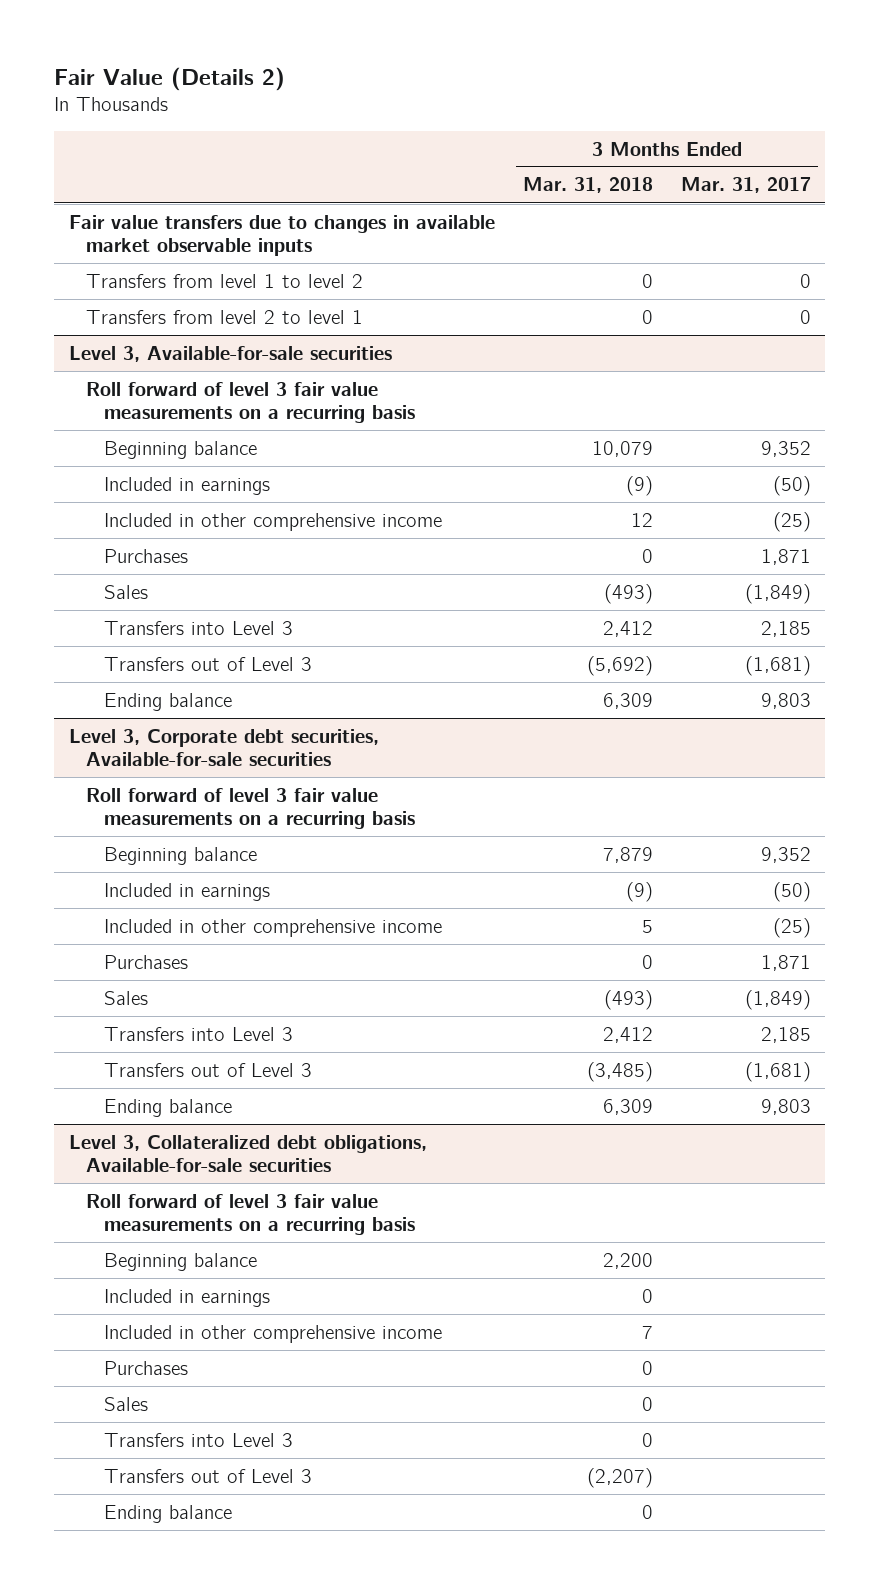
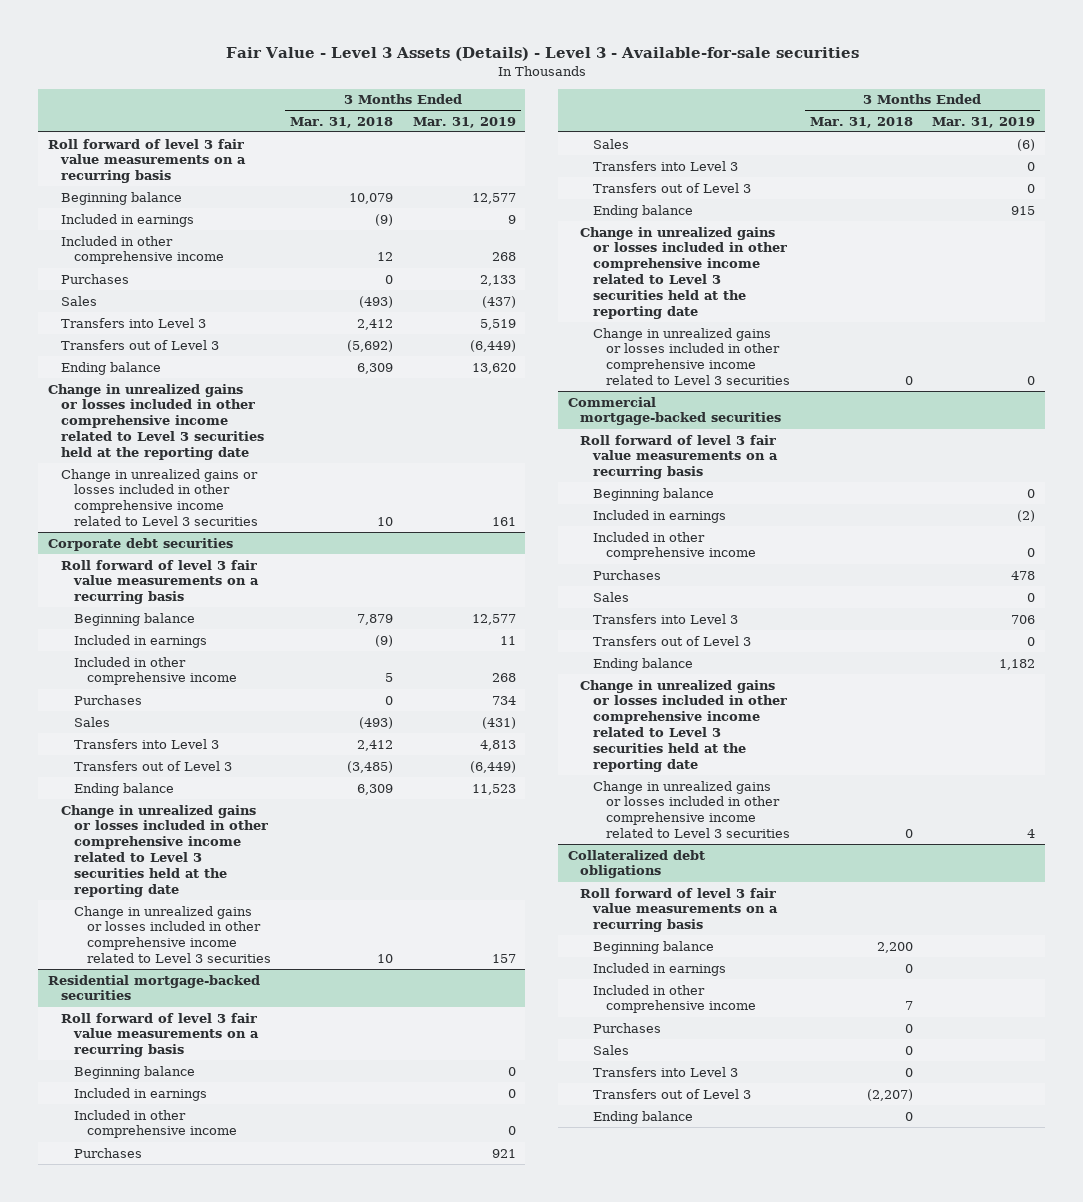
- Fair Value (Details 2)
+ Fair Value - Level 3 Assets (Details) - Level 3 - Available-for-sale securities
- | 3 Months Ended Mar. 31, 2018 | 3 Months Ended Mar. 31, 2017
+ | 3 Months Ended Mar. 31, 2018 | 3 Months Ended Mar. 31, 2019
- Fair value transfers due to changes in available market observable inputs
- Transfers from level 1 to level 2 | 0 | 0
- Transfers from level 2 to level 1 | 0 | 0
- Level 3, Available-for-sale securities
- Level 3, Corporate debt securities, Available-for-sale securities
+ Change in unrealized gains or losses included in other comprehensive income related to Level 3 securities held at the reporting date
+ Change in unrealized gains or losses included in other comprehensive income related to Level 3 securities | 10 | 161
+ Corporate debt securities
- Level 3, Collateralized debt obligations, Available-for-sale securities
+ Change in unrealized gains or losses included in other comprehensive income related to Level 3 securities held at the reporting date
+ Change in unrealized gains or losses included in other comprehensive income related to Level 3 securities | 10 | 157
+ Residential mortgage-backed securities
+ Beginning balance | | 0
+ Included in earnings | | 0
+ Included in other comprehensive income | | 0
+ Purchases | | 921
+ Sales | | (6)
+ Transfers into Level 3 | | 0
+ Transfers out of Level 3 | | 0
+ Ending balance | | 915
+ Change in unrealized gains or losses included in other comprehensive income related to Level 3 securities held at the reporting date
+ Change in unrealized gains or losses included in other comprehensive income related to Level 3 securities | 0 | 0
+ Commercial mortgage-backed securities
+ Roll forward of level 3 fair value measurements on a recurring basis
+ Beginning balance | | 0
+ Included in earnings | | (2)
+ Included in other comprehensive income | | 0
+ Purchases | | 478
+ Sales | | 0
+ Transfers into Level 3 | | 706
+ Transfers out of Level 3 | | 0
+ Ending balance | | 1,182
+ Change in unrealized gains or losses included in other comprehensive income related to Level 3 securities held at the reporting date
+ Change in unrealized gains or losses included in other comprehensive income related to Level 3 securities | 0 | 4
+ Collateralized debt obligations
+ Roll forward of level 3 fair value measurements on a recurring basis

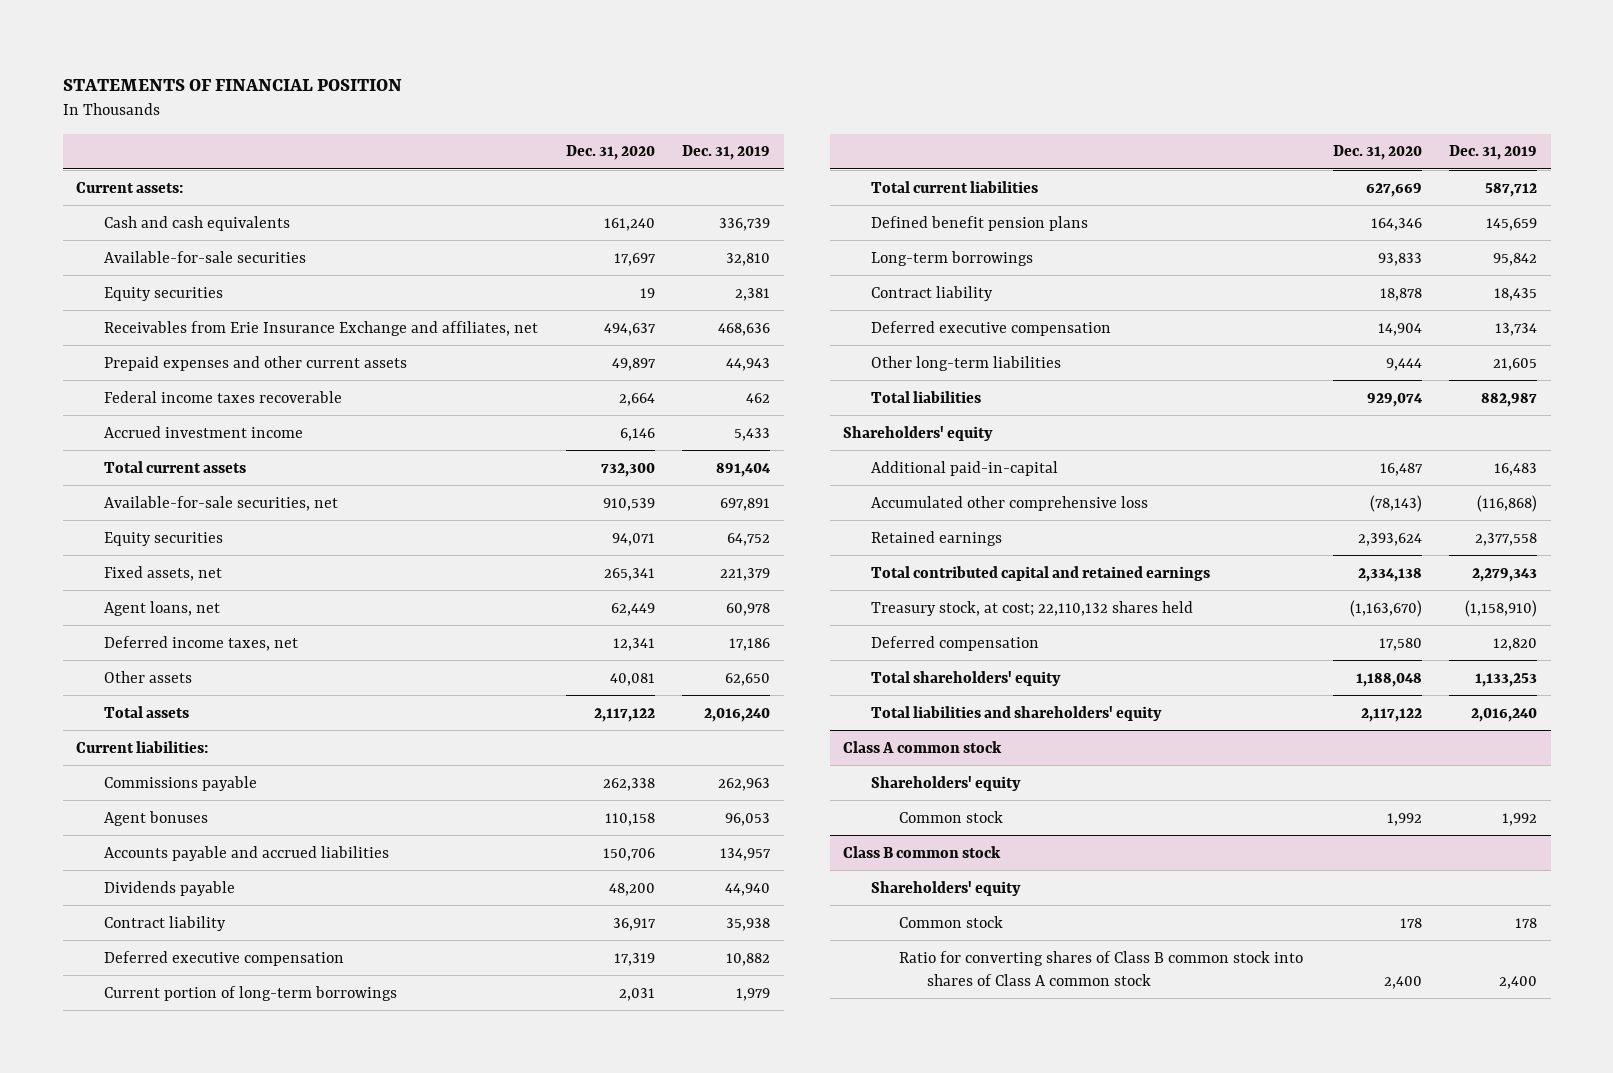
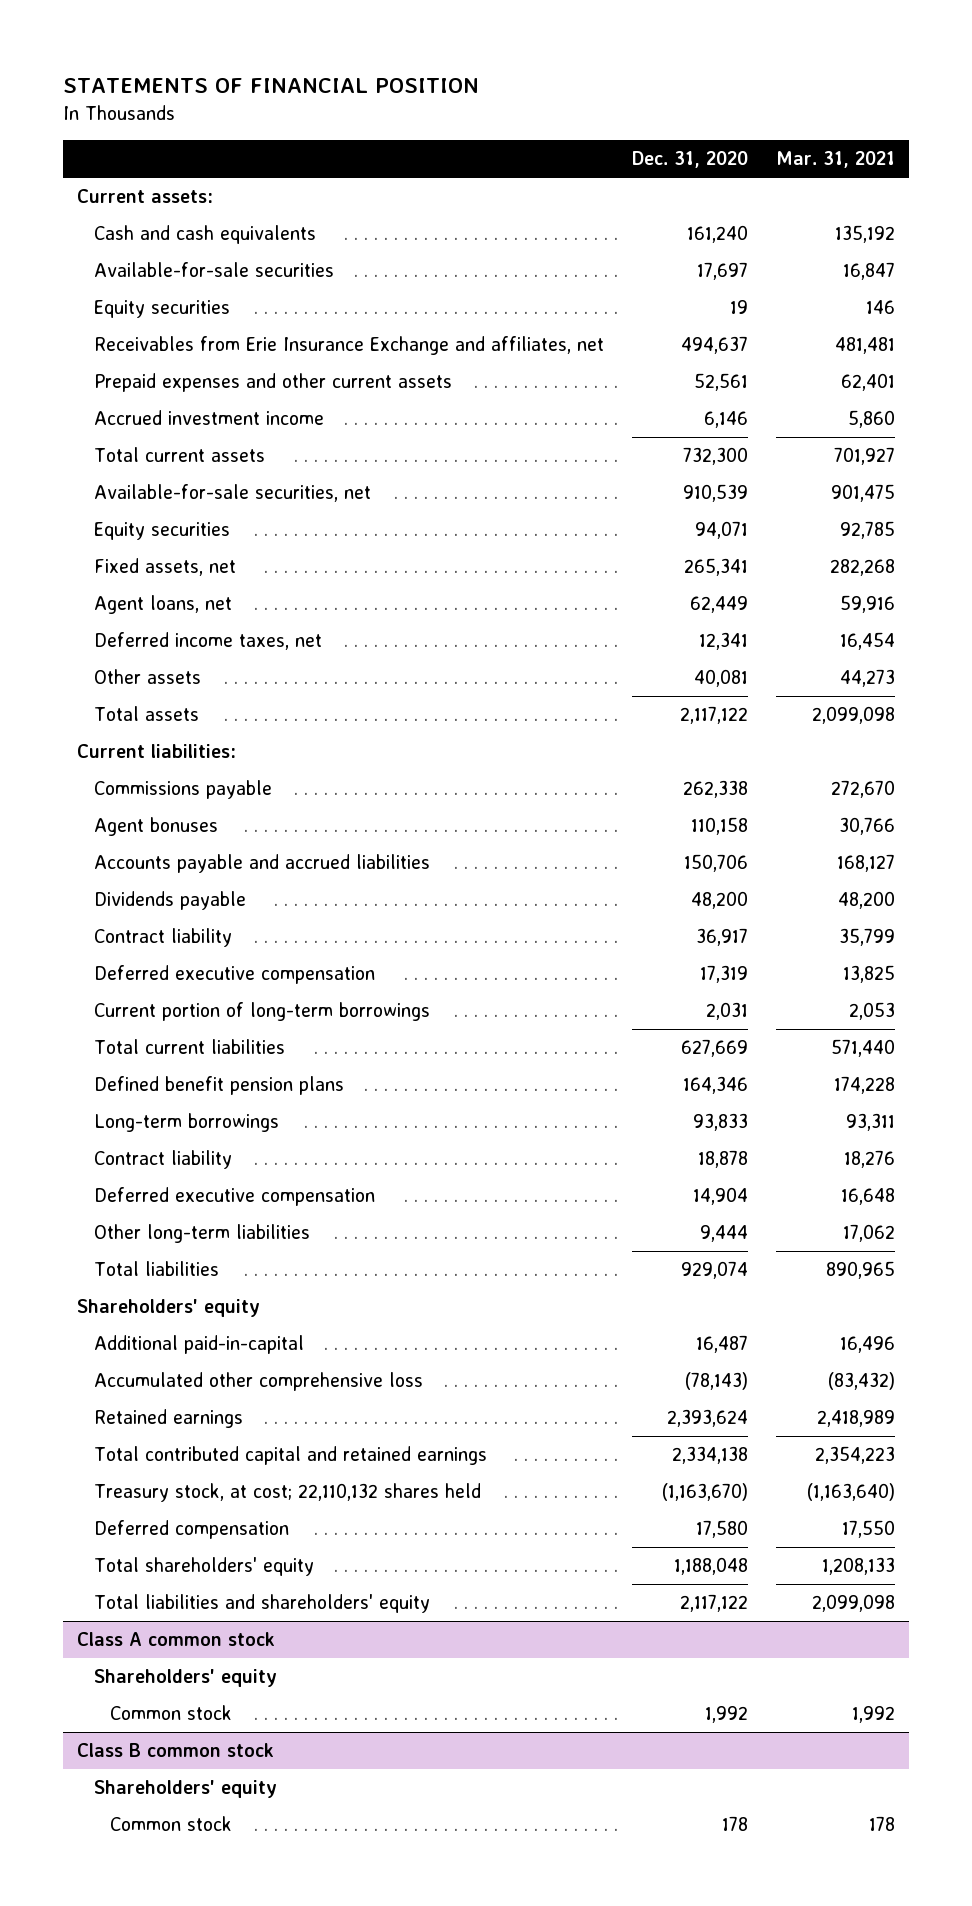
- | Dec. 31, 2020 | Dec. 31, 2019
+ | Dec. 31, 2020 | Mar. 31, 2021
- Prepaid expenses and other current assets | 49,897 | 44,943
- Federal income taxes recoverable | 2,664 | 462
+ Prepaid expenses and other current assets | 52,561 | 62,401
@ Class B common stock
- Ratio for converting shares of Class B common stock into shares of Class A common stock | 2,400 | 2,400

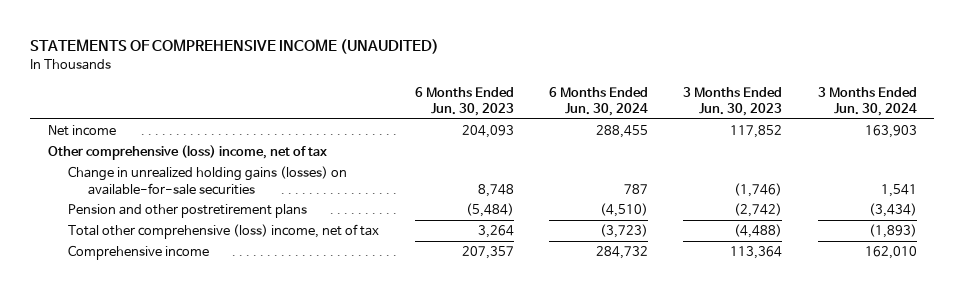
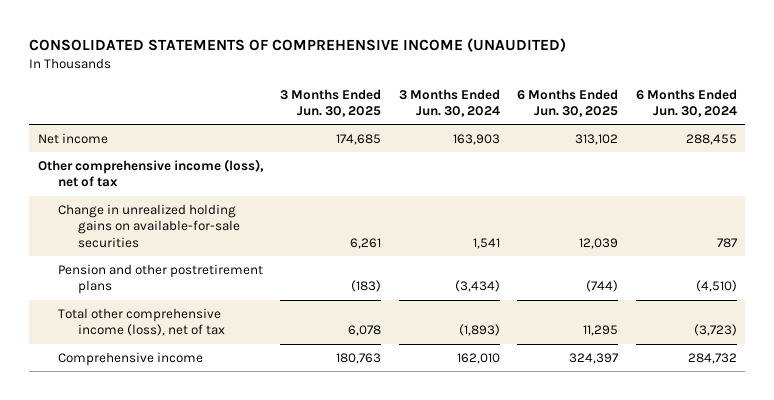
- STATEMENTS OF COMPREHENSIVE INCOME (UNAUDITED)
+ CONSOLIDATED STATEMENTS OF COMPREHENSIVE INCOME (UNAUDITED)
- | 6 Months Ended Jun. 30, 2023 | 6 Months Ended Jun. 30, 2024 | 3 Months Ended Jun. 30, 2023 | 3 Months Ended Jun. 30, 2024
+ | 3 Months Ended Jun. 30, 2025 | 3 Months Ended Jun. 30, 2024 | 6 Months Ended Jun. 30, 2025 | 6 Months Ended Jun. 30, 2024
- Other comprehensive (loss) income, net of tax
- Change in unrealized holding gains (losses) on available-for-sale securities | 8,748 | 787 | (1,746) | 1,541
+ Other comprehensive income (loss), net of tax
+ Change in unrealized holding gains on available-for-sale securities | 6,261 | 1,541 | 12,039 | 787
- Total other comprehensive (loss) income, net of tax | 3,264 | (3,723) | (4,488) | (1,893)
+ Total other comprehensive income (loss), net of tax | 6,078 | (1,893) | 11,295 | (3,723)

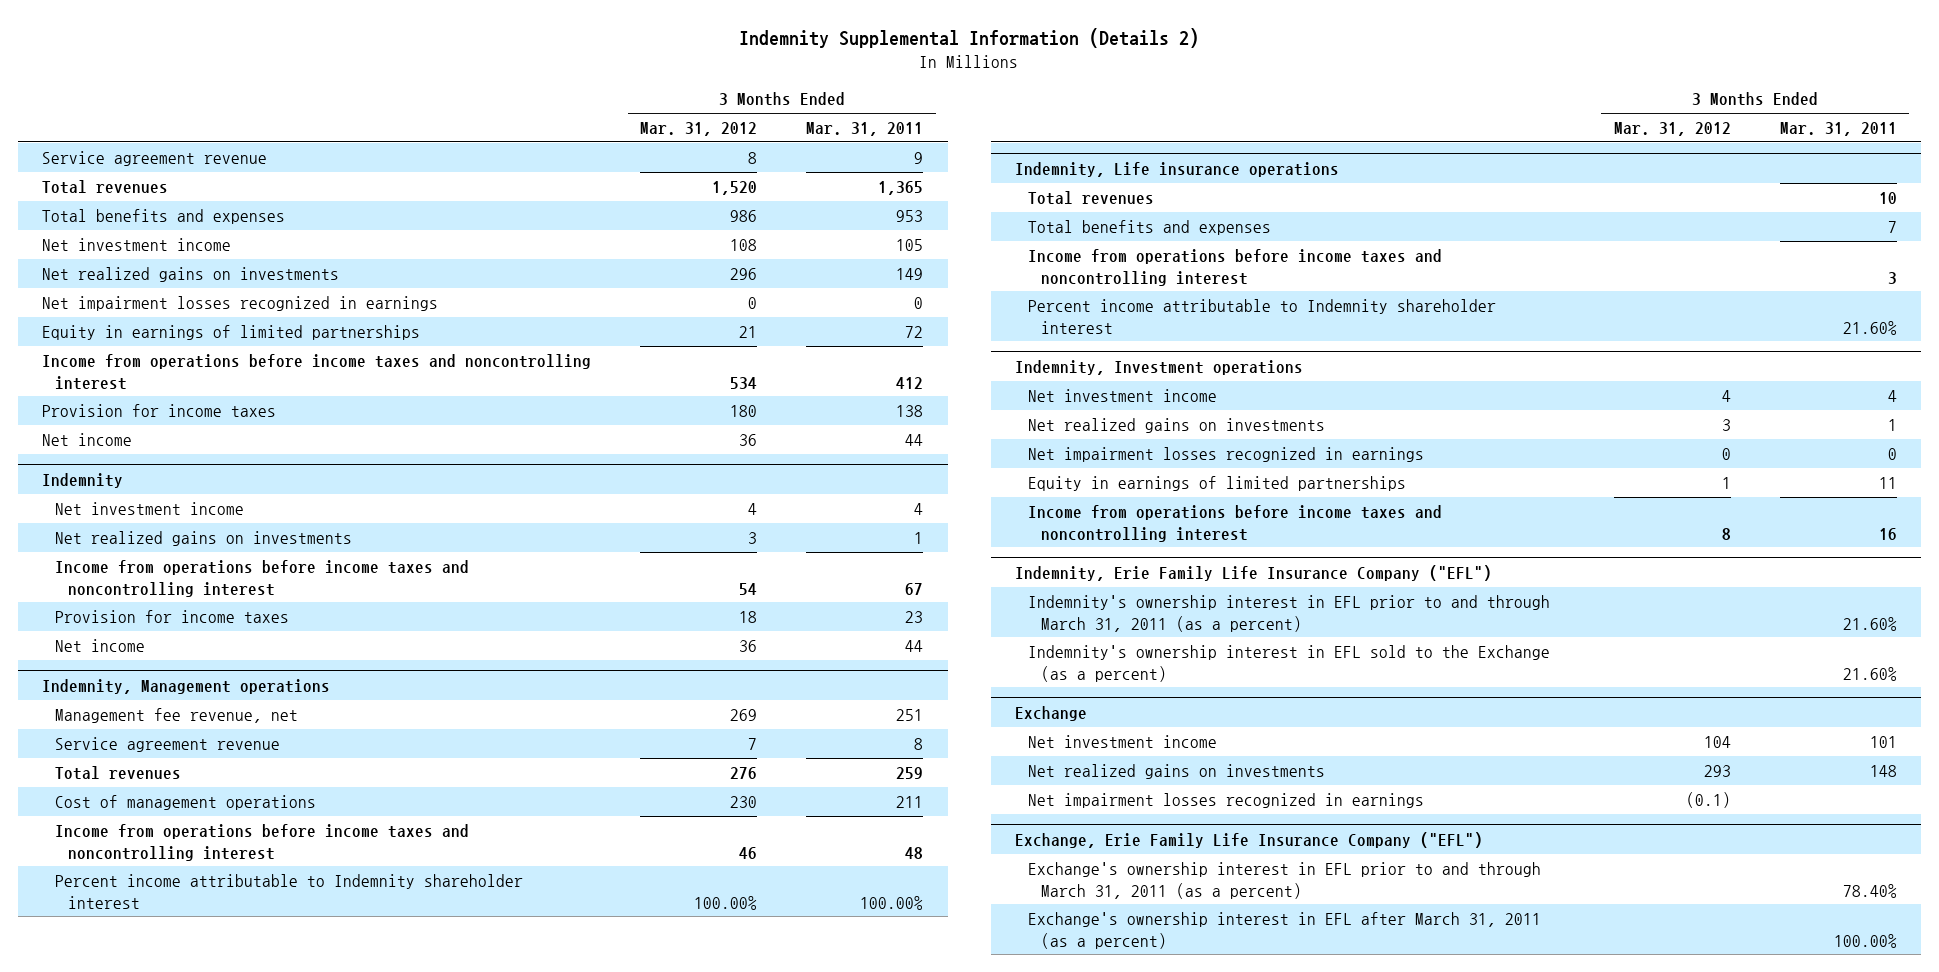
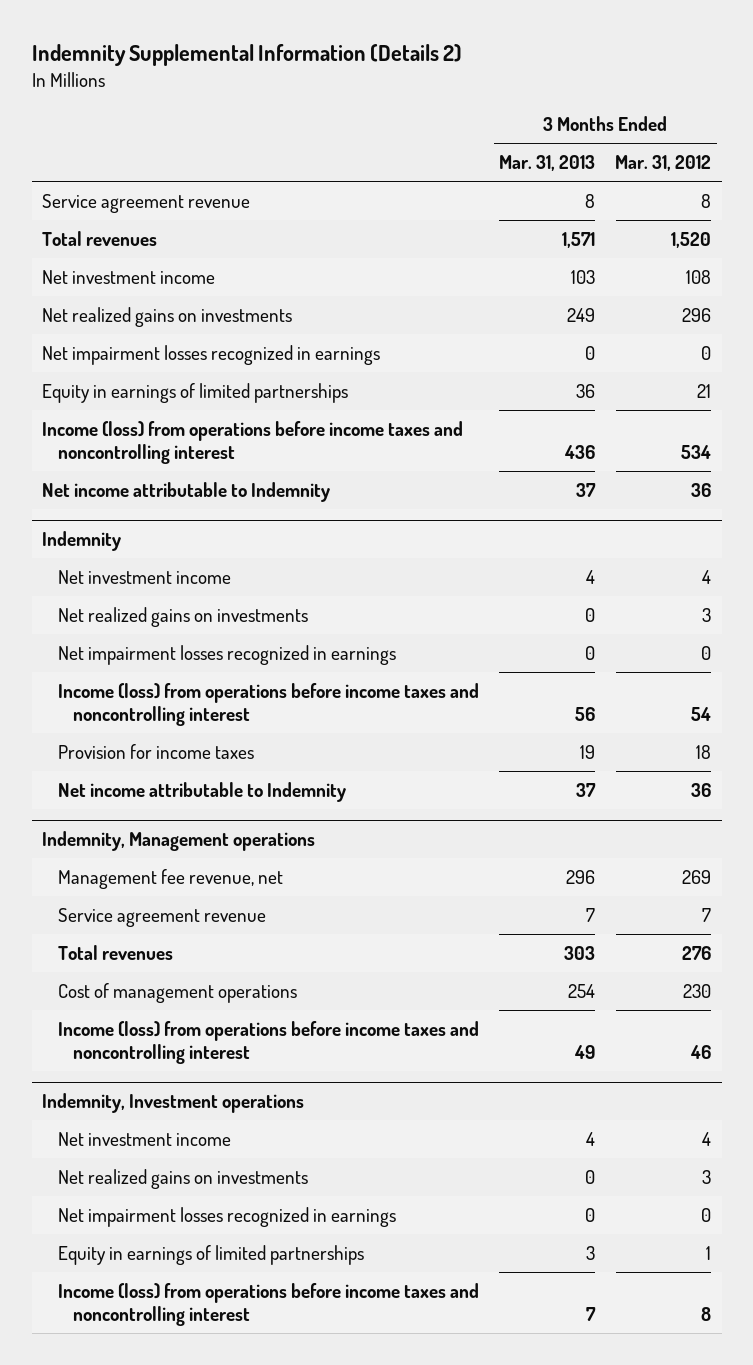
- | 3 Months Ended Mar. 31, 2012 | 3 Months Ended Mar. 31, 2011
+ | 3 Months Ended Mar. 31, 2013 | 3 Months Ended Mar. 31, 2012
- Total benefits and expenses | 986 | 953
- Income from operations before income taxes and noncontrolling interest | 534 | 412
- Provision for income taxes | 180 | 138
- Net income | 36 | 44
+ Income (loss) from operations before income taxes and noncontrolling interest | 436 | 534
+ Net income attributable to Indemnity | 37 | 36
@ Indemnity
- Income from operations before income taxes and noncontrolling interest | 54 | 67
+ Net impairment losses recognized in earnings | 0 | 0
+ Income (loss) from operations before income taxes and noncontrolling interest | 56 | 54
- Net income | 36 | 44
+ Net income attributable to Indemnity | 37 | 36
@ Indemnity, Management operations
- Income from operations before income taxes and noncontrolling interest | 46 | 48
- Percent income attributable to Indemnity shareholder interest | 100.00% | 100.00%
- Indemnity, Life insurance operations
- Total revenues | | 10
- Total benefits and expenses | | 7
- Income from operations before income taxes and noncontrolling interest | | 3
- Percent income attributable to Indemnity shareholder interest | | 21.60%
@ Indemnity, Management operations
+ Income (loss) from operations before income taxes and noncontrolling interest | 49 | 46
@ Indemnity, Investment operations
- Income from operations before income taxes and noncontrolling interest | 8 | 16
- Indemnity, Erie Family Life Insurance Company ("EFL")
- Indemnity's ownership interest in EFL prior to and through March 31, 2011 (as a percent) | | 21.60%
- Indemnity's ownership interest in EFL sold to the Exchange (as a percent) | | 21.60%
- Exchange
- Net investment income | 104 | 101
- Net realized gains on investments | 293 | 148
- Net impairment losses recognized in earnings | (0.1) |
- Exchange, Erie Family Life Insurance Company ("EFL")
- Exchange's ownership interest in EFL prior to and through March 31, 2011 (as a percent) | | 78.40%
- Exchange's ownership interest in EFL after March 31, 2011 (as a percent) | | 100.00%
@ Indemnity, Investment operations
+ Income (loss) from operations before income taxes and noncontrolling interest | 7 | 8

